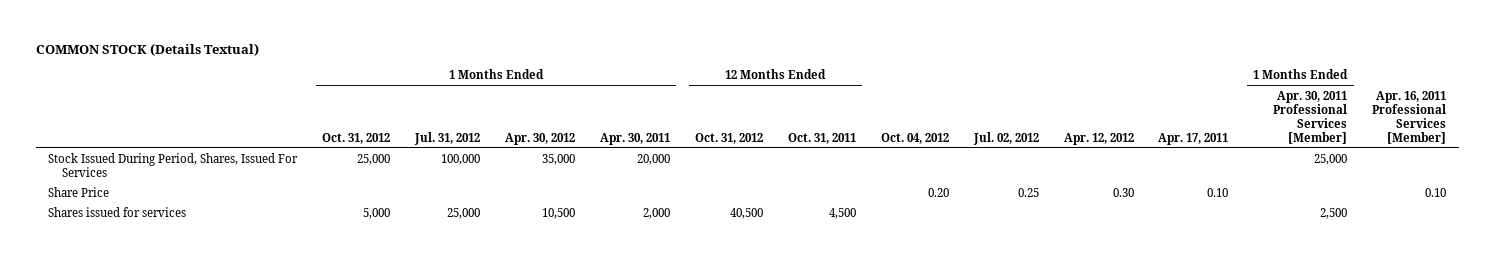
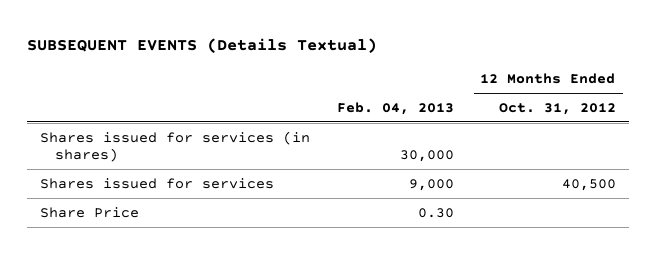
- COMMON STOCK (Details Textual)
+ SUBSEQUENT EVENTS (Details Textual)
- | 1 Months Ended Oct. 31, 2012 | 1 Months Ended Jul. 31, 2012 | 1 Months Ended Apr. 30, 2012 | 1 Months Ended Apr. 30, 2011 | 12 Months Ended Oct. 31, 2012 | 12 Months Ended Oct. 31, 2011 | Oct. 04, 2012 | Jul. 02, 2012 | Apr. 12, 2012 | Apr. 17, 2011 | 1 Months Ended Apr. 30, 2011 Professional Services [Member] | Apr. 16, 2011 Professional Services [Member]
+ | Feb. 04, 2013 | 12 Months Ended Oct. 31, 2012
- Stock Issued During Period, Shares, Issued For Services | 25,000 | 100,000 | 35,000 | 20,000 | | | | | | | 25,000 |
+ Shares issued for services (in shares) | 30,000 |
moved down: Share Price | 0.30 |

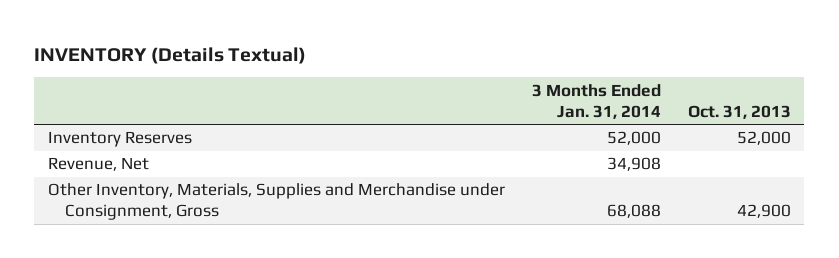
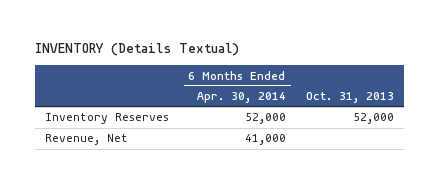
- | 3 Months Ended Jan. 31, 2014 | Oct. 31, 2013
+ | 6 Months Ended Apr. 30, 2014 | Oct. 31, 2013
- Other Inventory, Materials, Supplies and Merchandise under Consignment, Gross | 68,088 | 42,900

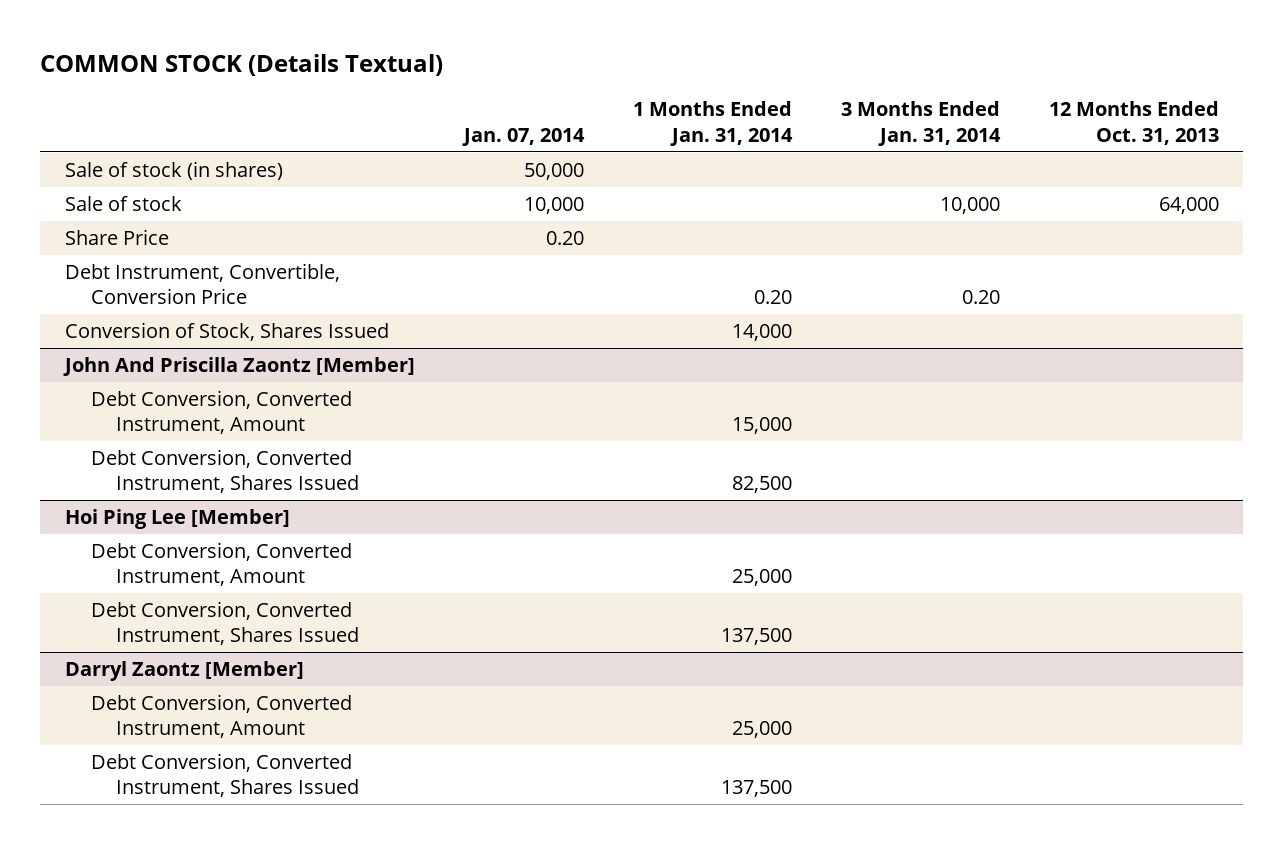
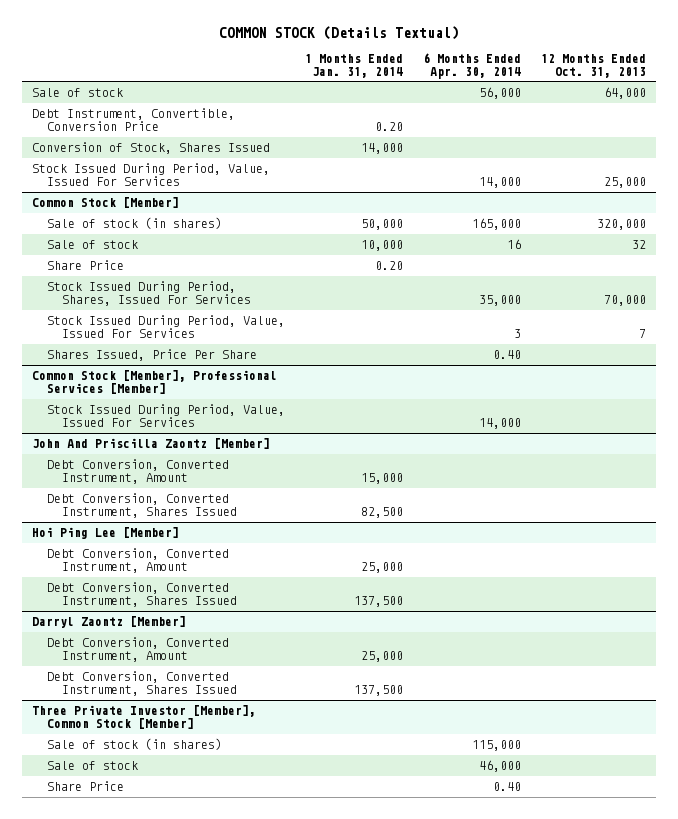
- | Jan. 07, 2014 | 1 Months Ended Jan. 31, 2014 | 3 Months Ended Jan. 31, 2014 | 12 Months Ended Oct. 31, 2013
+ | 1 Months Ended Jan. 31, 2014 | 6 Months Ended Apr. 30, 2014 | 12 Months Ended Oct. 31, 2013
- Sale of stock (in shares) | 50,000 | | |
- Share Price | 0.20 | | |
+ Stock Issued During Period, Value, Issued For Services | | 14,000 | 25,000
+ Common Stock [Member]
+ Sale of stock (in shares) | 50,000 | 165,000 | 320,000
+ Sale of stock | 10,000 | 16 | 32
+ Share Price | 0.20 | |
+ Stock Issued During Period, Shares, Issued For Services | | 35,000 | 70,000
+ Stock Issued During Period, Value, Issued For Services | | 3 | 7
+ Shares Issued, Price Per Share | | 0.40 |
+ Common Stock [Member], Professional Services [Member]
+ Stock Issued During Period, Value, Issued For Services | | 14,000 |
+ Three Private Investor [Member], Common Stock [Member]
+ Sale of stock (in shares) | | 115,000 |
+ Sale of stock | | 46,000 |
+ Share Price | | 0.40 |

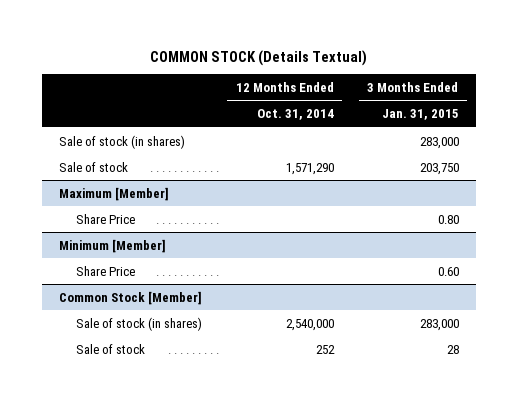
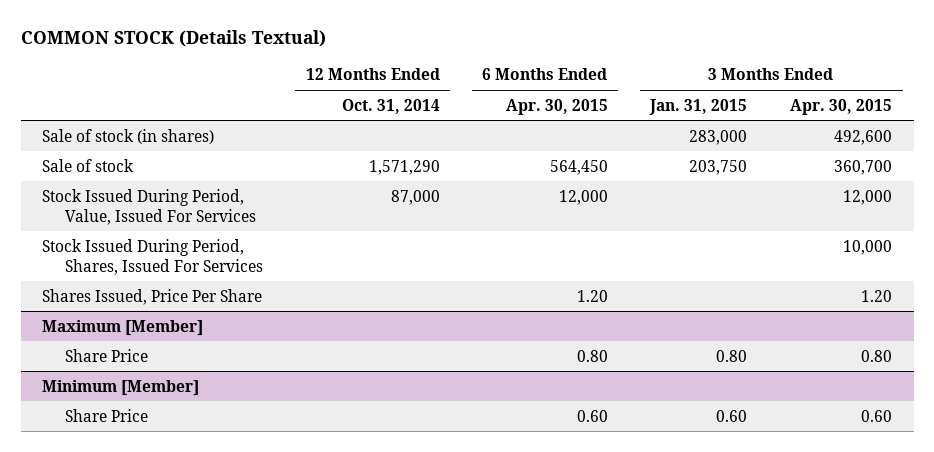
- | 12 Months Ended Oct. 31, 2014 | 3 Months Ended Jan. 31, 2015
+ | 12 Months Ended Oct. 31, 2014 | 6 Months Ended Apr. 30, 2015 | 3 Months Ended Jan. 31, 2015 | 3 Months Ended Apr. 30, 2015
+ Stock Issued During Period, Value, Issued For Services | 87,000 | 12,000 | | 12,000
+ Stock Issued During Period, Shares, Issued For Services | | | | 10,000
+ Shares Issued, Price Per Share | | 1.20 | | 1.20
- Common Stock [Member]
- Sale of stock (in shares) | 2,540,000 | 283,000
- Sale of stock | 252 | 28

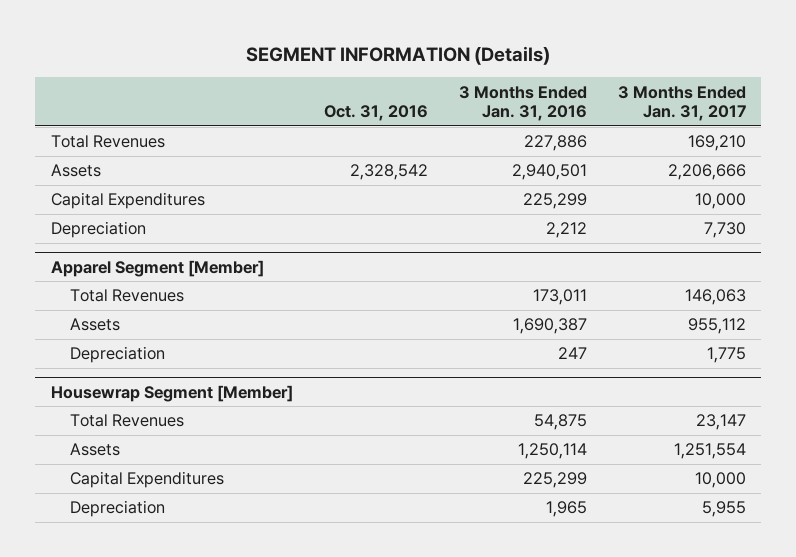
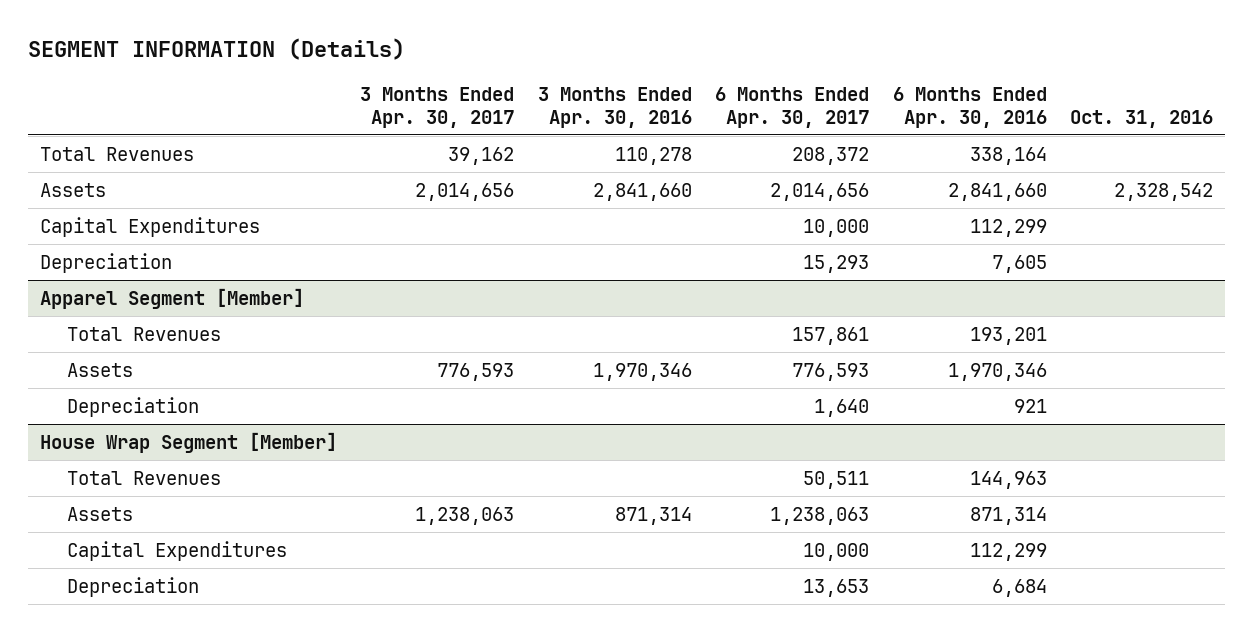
- | Oct. 31, 2016 | 3 Months Ended Jan. 31, 2016 | 3 Months Ended Jan. 31, 2017
+ | 3 Months Ended Apr. 30, 2017 | 3 Months Ended Apr. 30, 2016 | 6 Months Ended Apr. 30, 2017 | 6 Months Ended Apr. 30, 2016 | Oct. 31, 2016
- Housewrap Segment [Member]
+ House Wrap Segment [Member]

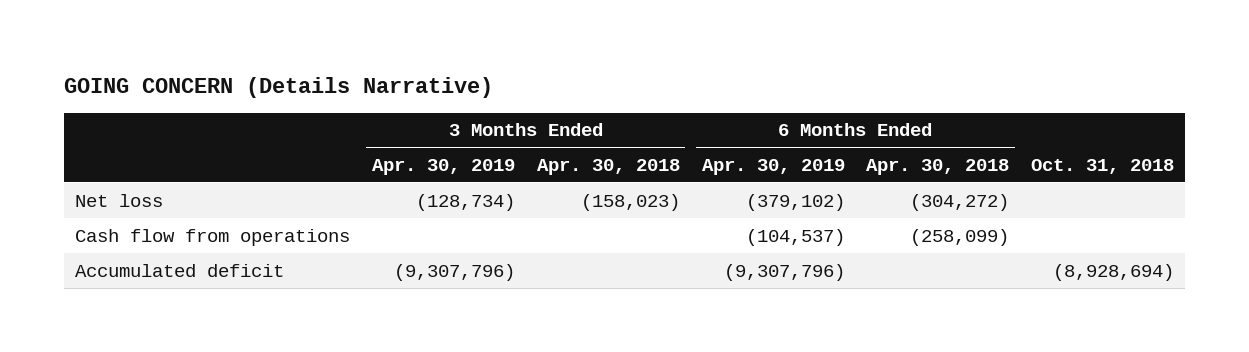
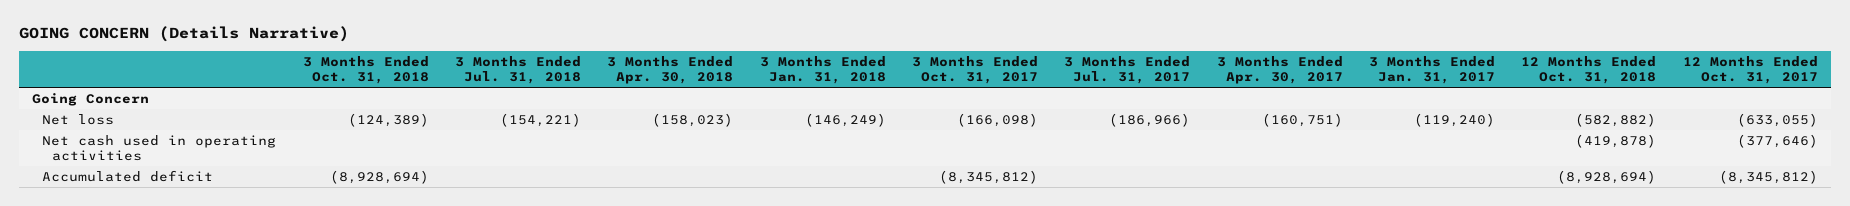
- | 3 Months Ended Apr. 30, 2019 | 3 Months Ended Apr. 30, 2018 | 6 Months Ended Apr. 30, 2019 | 6 Months Ended Apr. 30, 2018 | Oct. 31, 2018
+ | 3 Months Ended Oct. 31, 2018 | 3 Months Ended Jul. 31, 2018 | 3 Months Ended Apr. 30, 2018 | 3 Months Ended Jan. 31, 2018 | 3 Months Ended Oct. 31, 2017 | 3 Months Ended Jul. 31, 2017 | 3 Months Ended Apr. 30, 2017 | 3 Months Ended Jan. 31, 2017 | 12 Months Ended Oct. 31, 2018 | 12 Months Ended Oct. 31, 2017
+ Going Concern
- Cash flow from operations | | | (104,537) | (258,099) |
+ Net cash used in operating activities | | | | | | | | | (419,878) | (377,646)

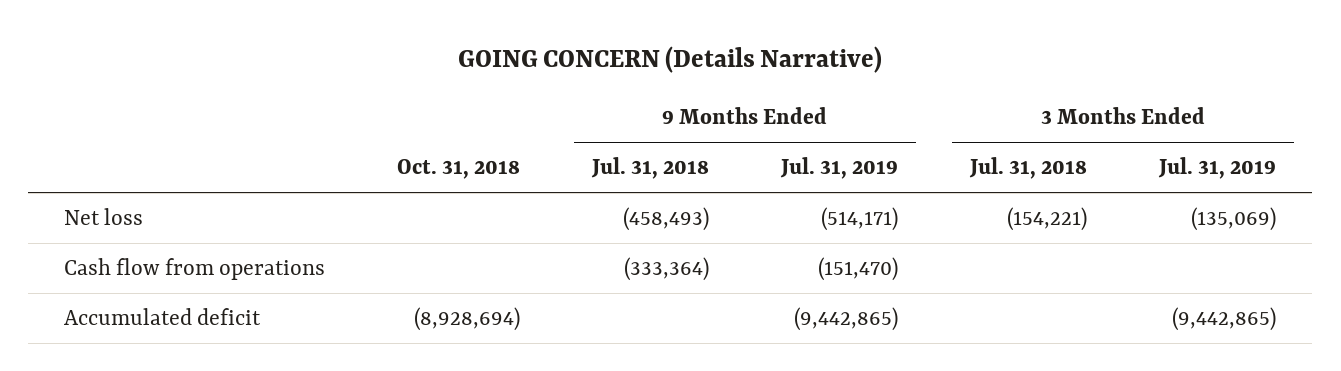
- | 3 Months Ended Oct. 31, 2018 | 3 Months Ended Jul. 31, 2018 | 3 Months Ended Apr. 30, 2018 | 3 Months Ended Jan. 31, 2018 | 3 Months Ended Oct. 31, 2017 | 3 Months Ended Jul. 31, 2017 | 3 Months Ended Apr. 30, 2017 | 3 Months Ended Jan. 31, 2017 | 12 Months Ended Oct. 31, 2018 | 12 Months Ended Oct. 31, 2017
+ | Oct. 31, 2018 | 9 Months Ended Jul. 31, 2018 | 9 Months Ended Jul. 31, 2019 | 3 Months Ended Jul. 31, 2018 | 3 Months Ended Jul. 31, 2019
- Going Concern
- Net cash used in operating activities | | | | | | | | | (419,878) | (377,646)
+ Cash flow from operations | | (333,364) | (151,470) | |

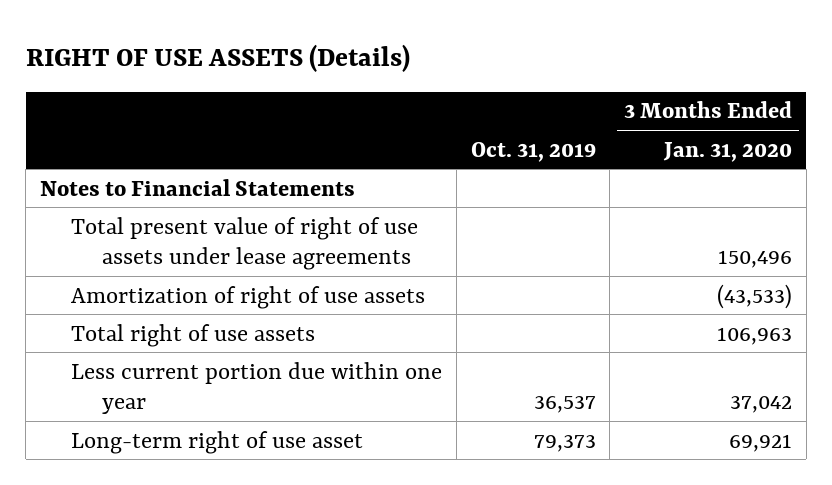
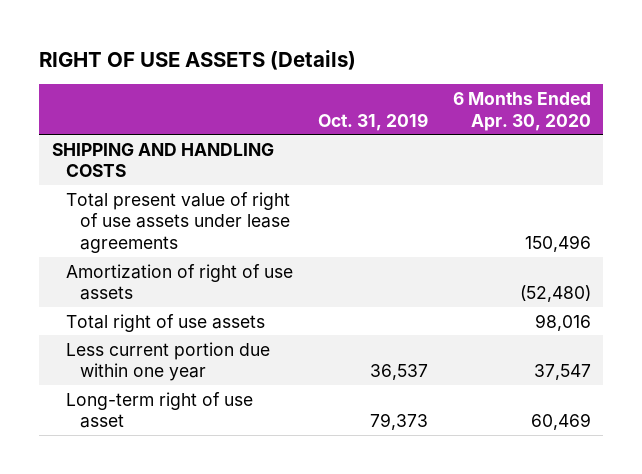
- | Oct. 31, 2019 | 3 Months Ended Jan. 31, 2020
+ | Oct. 31, 2019 | 6 Months Ended Apr. 30, 2020
- Notes to Financial Statements
+ SHIPPING AND HANDLING COSTS

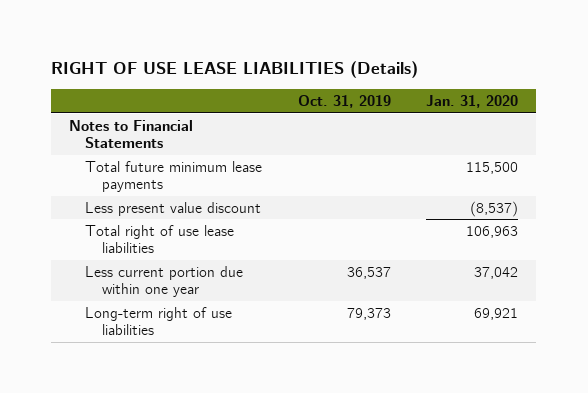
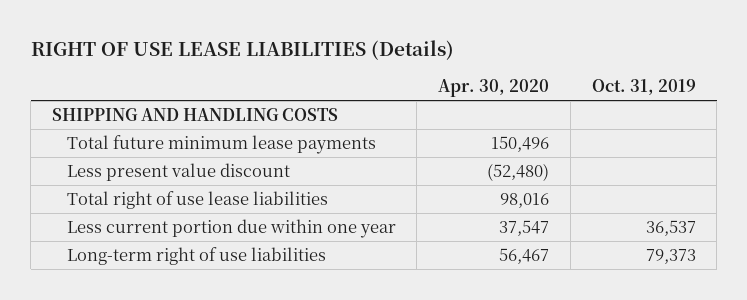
- | Oct. 31, 2019 | Jan. 31, 2020
+ | Apr. 30, 2020 | Oct. 31, 2019
- Notes to Financial Statements
+ SHIPPING AND HANDLING COSTS

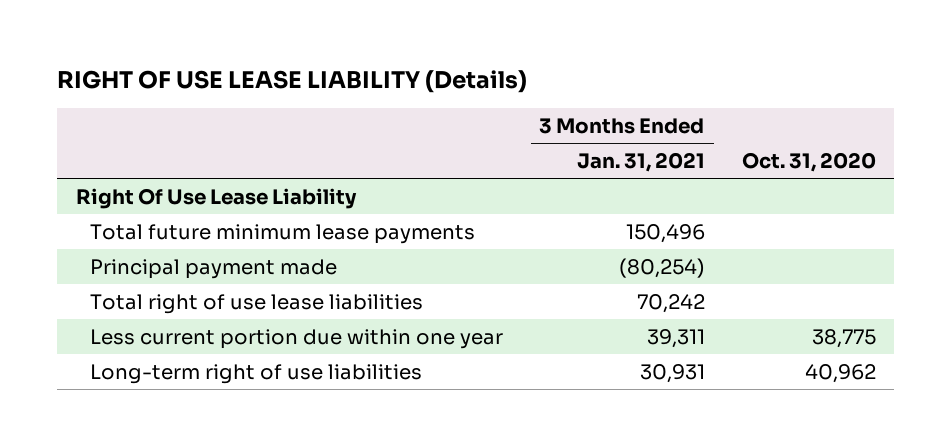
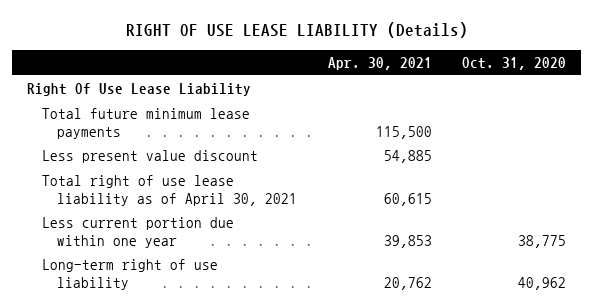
- | 3 Months Ended Jan. 31, 2021 | Oct. 31, 2020
+ | Apr. 30, 2021 | Oct. 31, 2020
- Principal payment made | (80,254) |
- Total right of use lease liabilities | 70,242 |
+ Less present value discount | 54,885 |
+ Total right of use lease liability as of April 30, 2021 | 60,615 |
- Long-term right of use liabilities | 30,931 | 40,962
+ Long-term right of use liability | 20,762 | 40,962

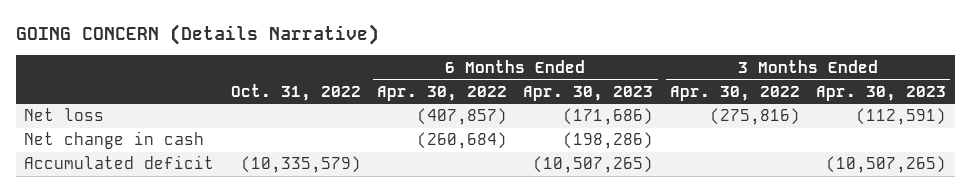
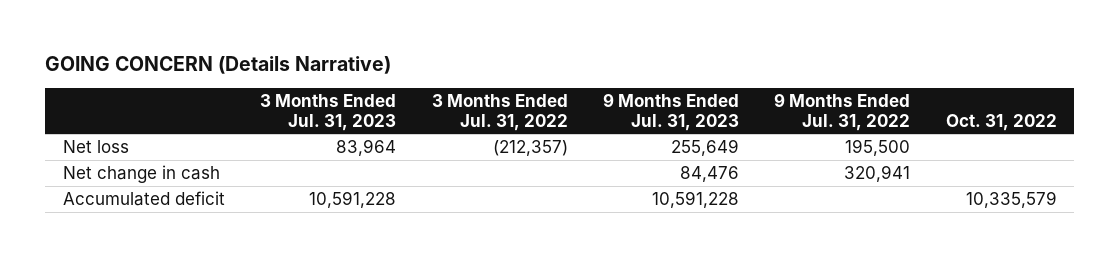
- | Oct. 31, 2022 | 6 Months Ended Apr. 30, 2022 | 6 Months Ended Apr. 30, 2023 | 3 Months Ended Apr. 30, 2022 | 3 Months Ended Apr. 30, 2023
+ | 3 Months Ended Jul. 31, 2023 | 3 Months Ended Jul. 31, 2022 | 9 Months Ended Jul. 31, 2023 | 9 Months Ended Jul. 31, 2022 | Oct. 31, 2022
- Accumulated deficit | (10,335,579) | | (10,507,265) | | (10,507,265)
+ Accumulated deficit | 10,591,228 | | 10,591,228 | | 10,335,579

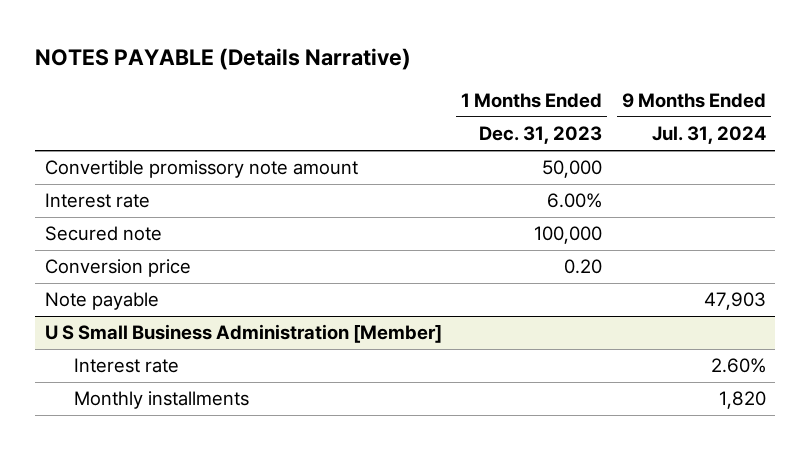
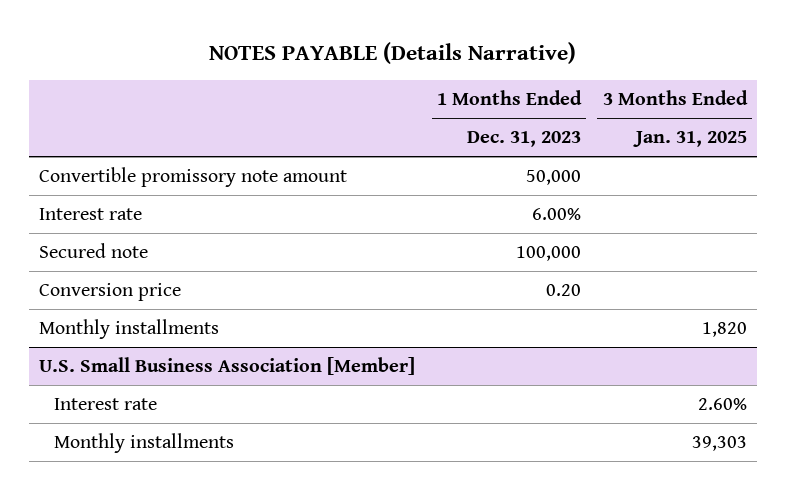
- | 1 Months Ended Dec. 31, 2023 | 9 Months Ended Jul. 31, 2024
+ | 1 Months Ended Dec. 31, 2023 | 3 Months Ended Jan. 31, 2025
- Note payable | | 47,903
- U S Small Business Administration [Member]
+ Monthly installments | | 1,820
+ U.S. Small Business Association [Member]

